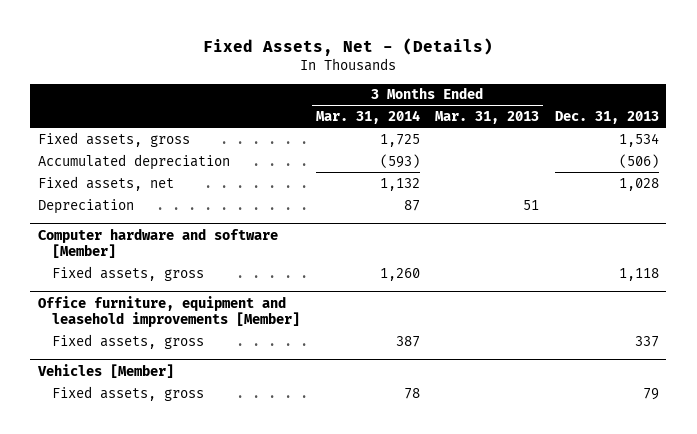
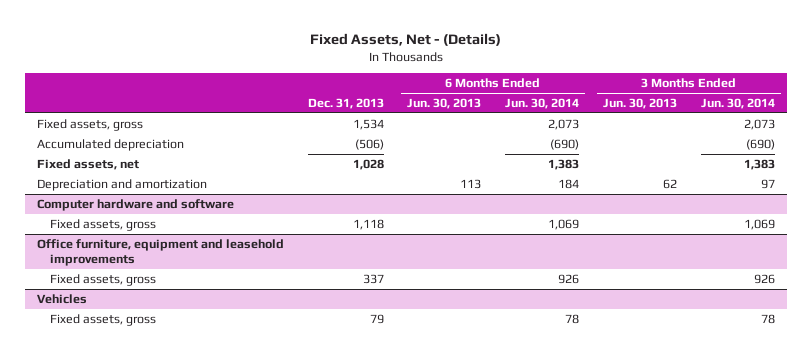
- | 3 Months Ended Mar. 31, 2014 | 3 Months Ended Mar. 31, 2013 | Dec. 31, 2013
+ | Dec. 31, 2013 | 6 Months Ended Jun. 30, 2013 | 6 Months Ended Jun. 30, 2014 | 3 Months Ended Jun. 30, 2013 | 3 Months Ended Jun. 30, 2014
- Depreciation | 87 | 51 |
- Computer hardware and software [Member]
+ Depreciation and amortization | | 113 | 184 | 62 | 97
+ Computer hardware and software
- Office furniture, equipment and leasehold improvements [Member]
+ Office furniture, equipment and leasehold improvements
- Vehicles [Member]
+ Vehicles

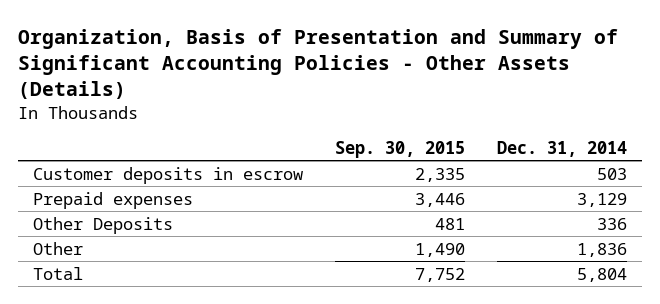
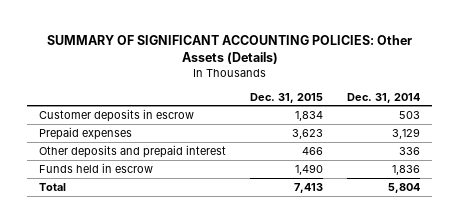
- Organization, Basis of Presentation and Summary of Significant Accounting Policies - Other Assets (Details)
+ SUMMARY OF SIGNIFICANT ACCOUNTING POLICIES: Other Assets (Details)
- | Sep. 30, 2015 | Dec. 31, 2014
+ | Dec. 31, 2015 | Dec. 31, 2014
- Other Deposits | 481 | 336
- Other | 1,490 | 1,836
+ Other deposits and prepaid interest | 466 | 336
+ Funds held in escrow | 1,490 | 1,836

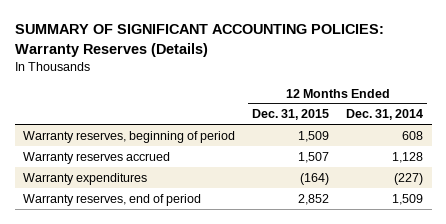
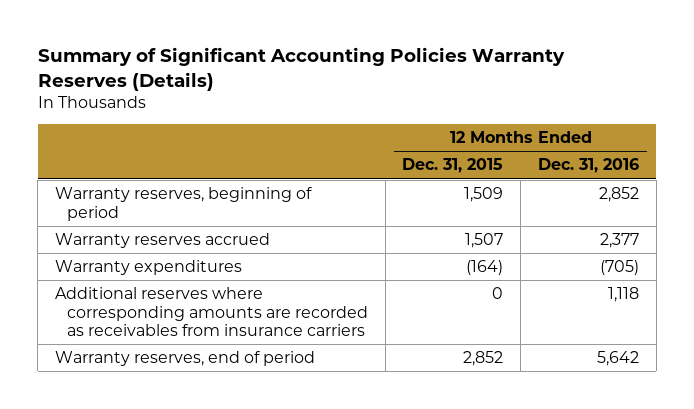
- SUMMARY OF SIGNIFICANT ACCOUNTING POLICIES: Warranty Reserves (Details)
+ Summary of Significant Accounting Policies Warranty Reserves (Details)
- | 12 Months Ended Dec. 31, 2015 | 12 Months Ended Dec. 31, 2014
+ | 12 Months Ended Dec. 31, 2015 | 12 Months Ended Dec. 31, 2016
+ Additional reserves where corresponding amounts are recorded as receivables from insurance carriers | 0 | 1,118

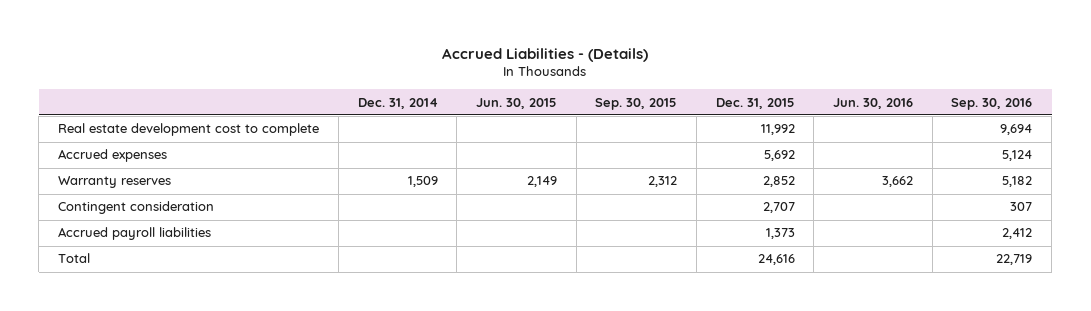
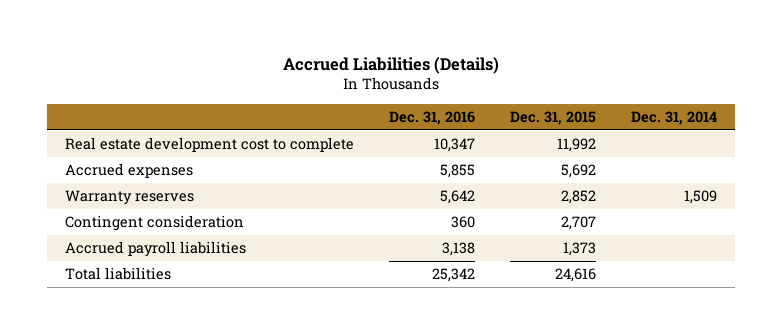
- Accrued Liabilities - (Details)
+ Accrued Liabilities (Details)
- | Dec. 31, 2014 | Jun. 30, 2015 | Sep. 30, 2015 | Dec. 31, 2015 | Jun. 30, 2016 | Sep. 30, 2016
+ | Dec. 31, 2016 | Dec. 31, 2015 | Dec. 31, 2014
- Total | | | | 24,616 | | 22,719
+ Total liabilities | 25,342 | 24,616 |

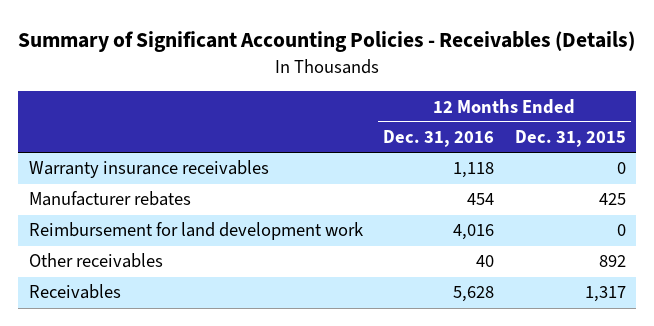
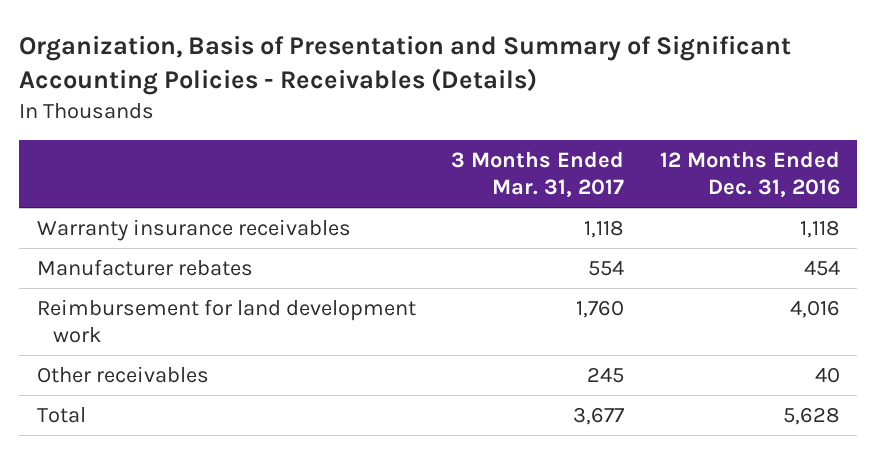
- Summary of Significant Accounting Policies - Receivables (Details)
+ Organization, Basis of Presentation and Summary of Significant Accounting Policies - Receivables (Details)
- | 12 Months Ended Dec. 31, 2016 | 12 Months Ended Dec. 31, 2015
+ | 3 Months Ended Mar. 31, 2017 | 12 Months Ended Dec. 31, 2016
- Receivables | 5,628 | 1,317
+ Total | 3,677 | 5,628

